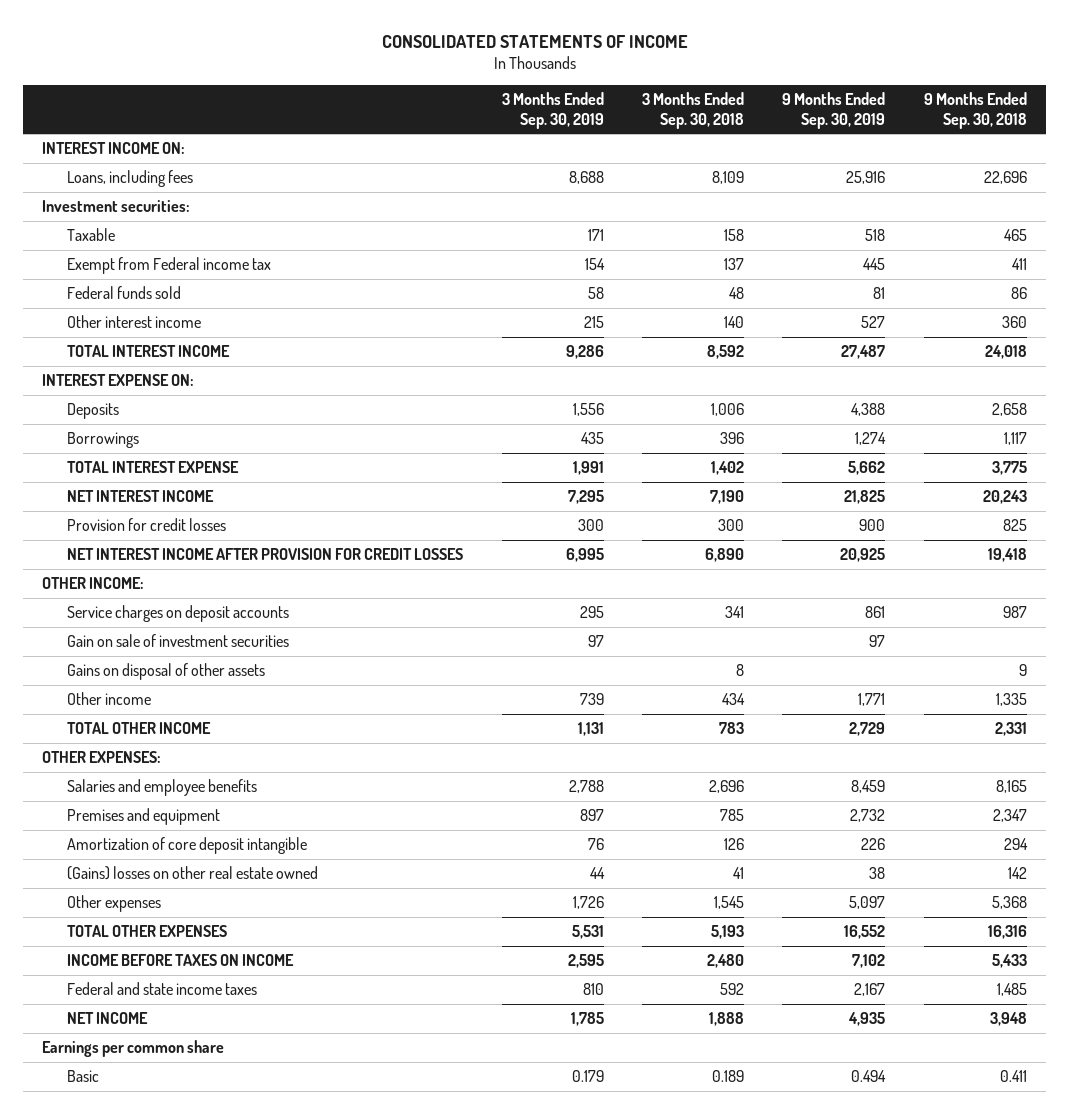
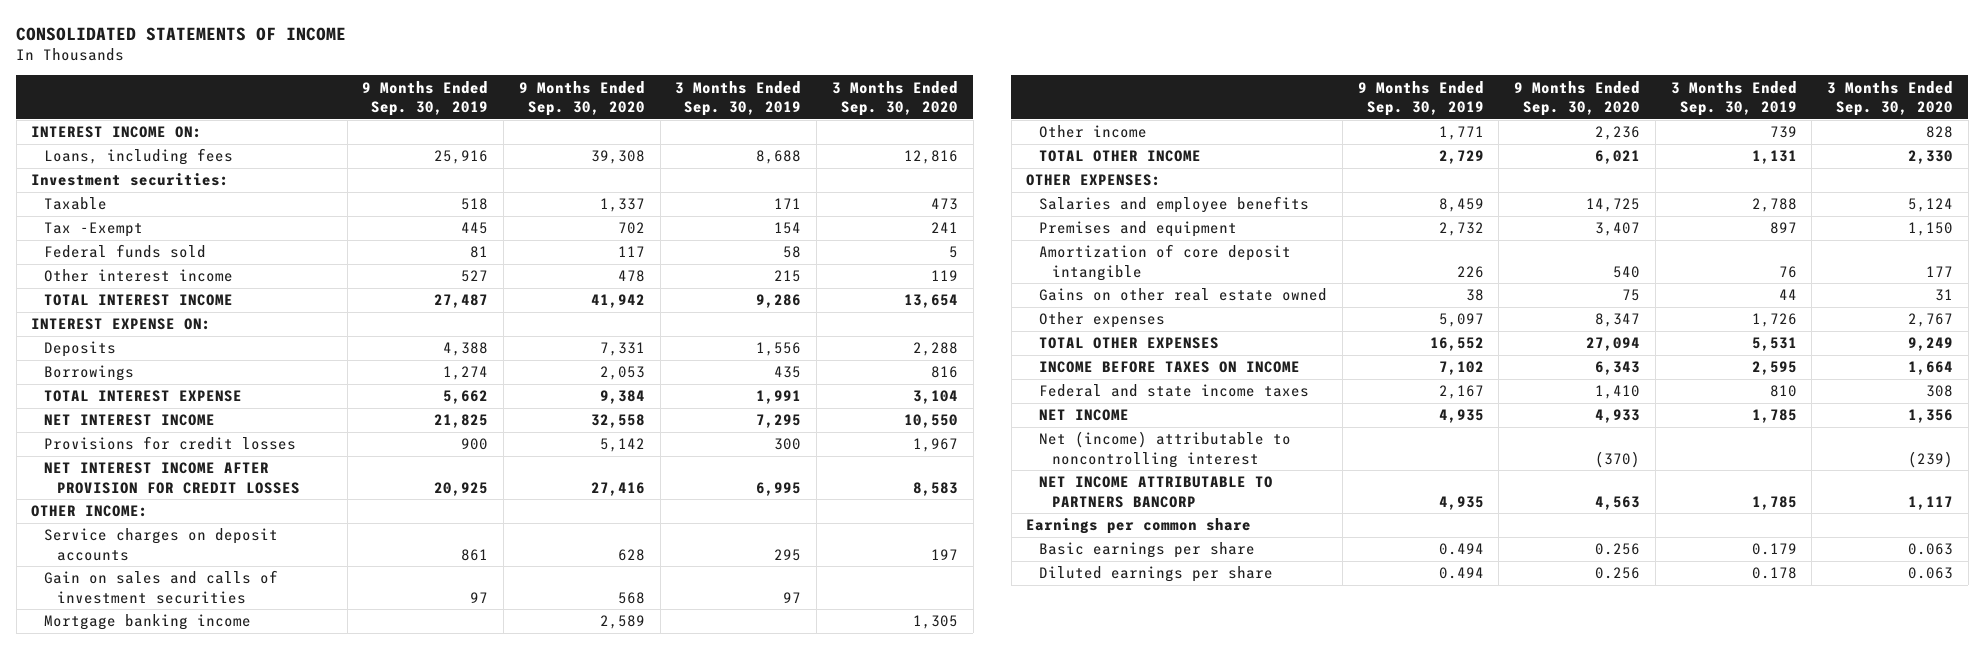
- | 3 Months Ended Sep. 30, 2019 | 3 Months Ended Sep. 30, 2018 | 9 Months Ended Sep. 30, 2019 | 9 Months Ended Sep. 30, 2018
+ | 9 Months Ended Sep. 30, 2019 | 9 Months Ended Sep. 30, 2020 | 3 Months Ended Sep. 30, 2019 | 3 Months Ended Sep. 30, 2020
- Exempt from Federal income tax | 154 | 137 | 445 | 411
+ Tax -Exempt | 445 | 702 | 154 | 241
- Provision for credit losses | 300 | 300 | 900 | 825
+ Provisions for credit losses | 900 | 5,142 | 300 | 1,967
- Gain on sale of investment securities | 97 | | 97 |
- Gains on disposal of other assets | | 8 | | 9
+ Gain on sales and calls of investment securities | 97 | 568 | 97 |
+ Mortgage banking income | | 2,589 | | 1,305
- (Gains) losses on other real estate owned | 44 | 41 | 38 | 142
+ Gains on other real estate owned | 38 | 75 | 44 | 31
+ Net (income) attributable to noncontrolling interest | | (370) | | (239)
+ NET INCOME ATTRIBUTABLE TO PARTNERS BANCORP | 4,935 | 4,563 | 1,785 | 1,117
- Basic | 0.179 | 0.189 | 0.494 | 0.411
+ Basic earnings per share | 0.494 | 0.256 | 0.179 | 0.063
+ Diluted earnings per share | 0.494 | 0.256 | 0.178 | 0.063

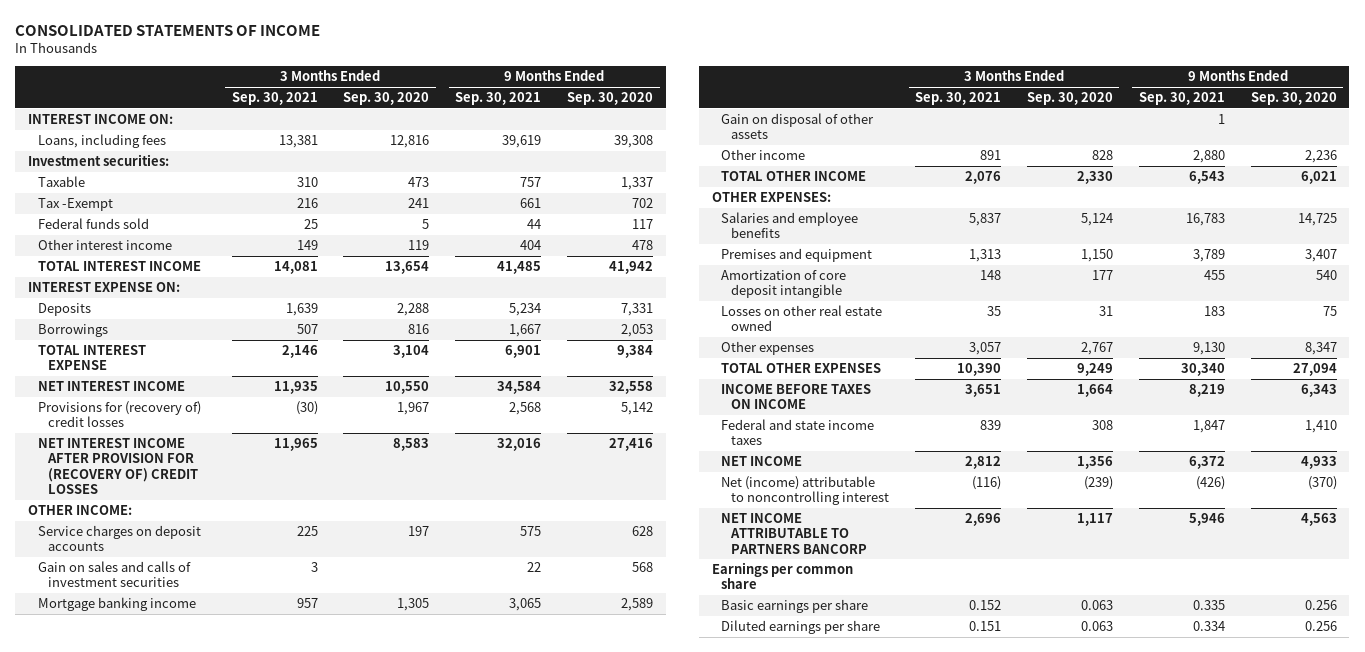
- | 9 Months Ended Sep. 30, 2019 | 9 Months Ended Sep. 30, 2020 | 3 Months Ended Sep. 30, 2019 | 3 Months Ended Sep. 30, 2020
+ | 3 Months Ended Sep. 30, 2021 | 3 Months Ended Sep. 30, 2020 | 9 Months Ended Sep. 30, 2021 | 9 Months Ended Sep. 30, 2020
- Provisions for credit losses | 900 | 5,142 | 300 | 1,967
- NET INTEREST INCOME AFTER PROVISION FOR CREDIT LOSSES | 20,925 | 27,416 | 6,995 | 8,583
+ Provisions for (recovery of) credit losses | (30) | 1,967 | 2,568 | 5,142
+ NET INTEREST INCOME AFTER PROVISION FOR (RECOVERY OF) CREDIT LOSSES | 11,965 | 8,583 | 32,016 | 27,416
+ Gain on disposal of other assets | | | 1 |
- Gains on other real estate owned | 38 | 75 | 44 | 31
+ Losses on other real estate owned | 35 | 31 | 183 | 75

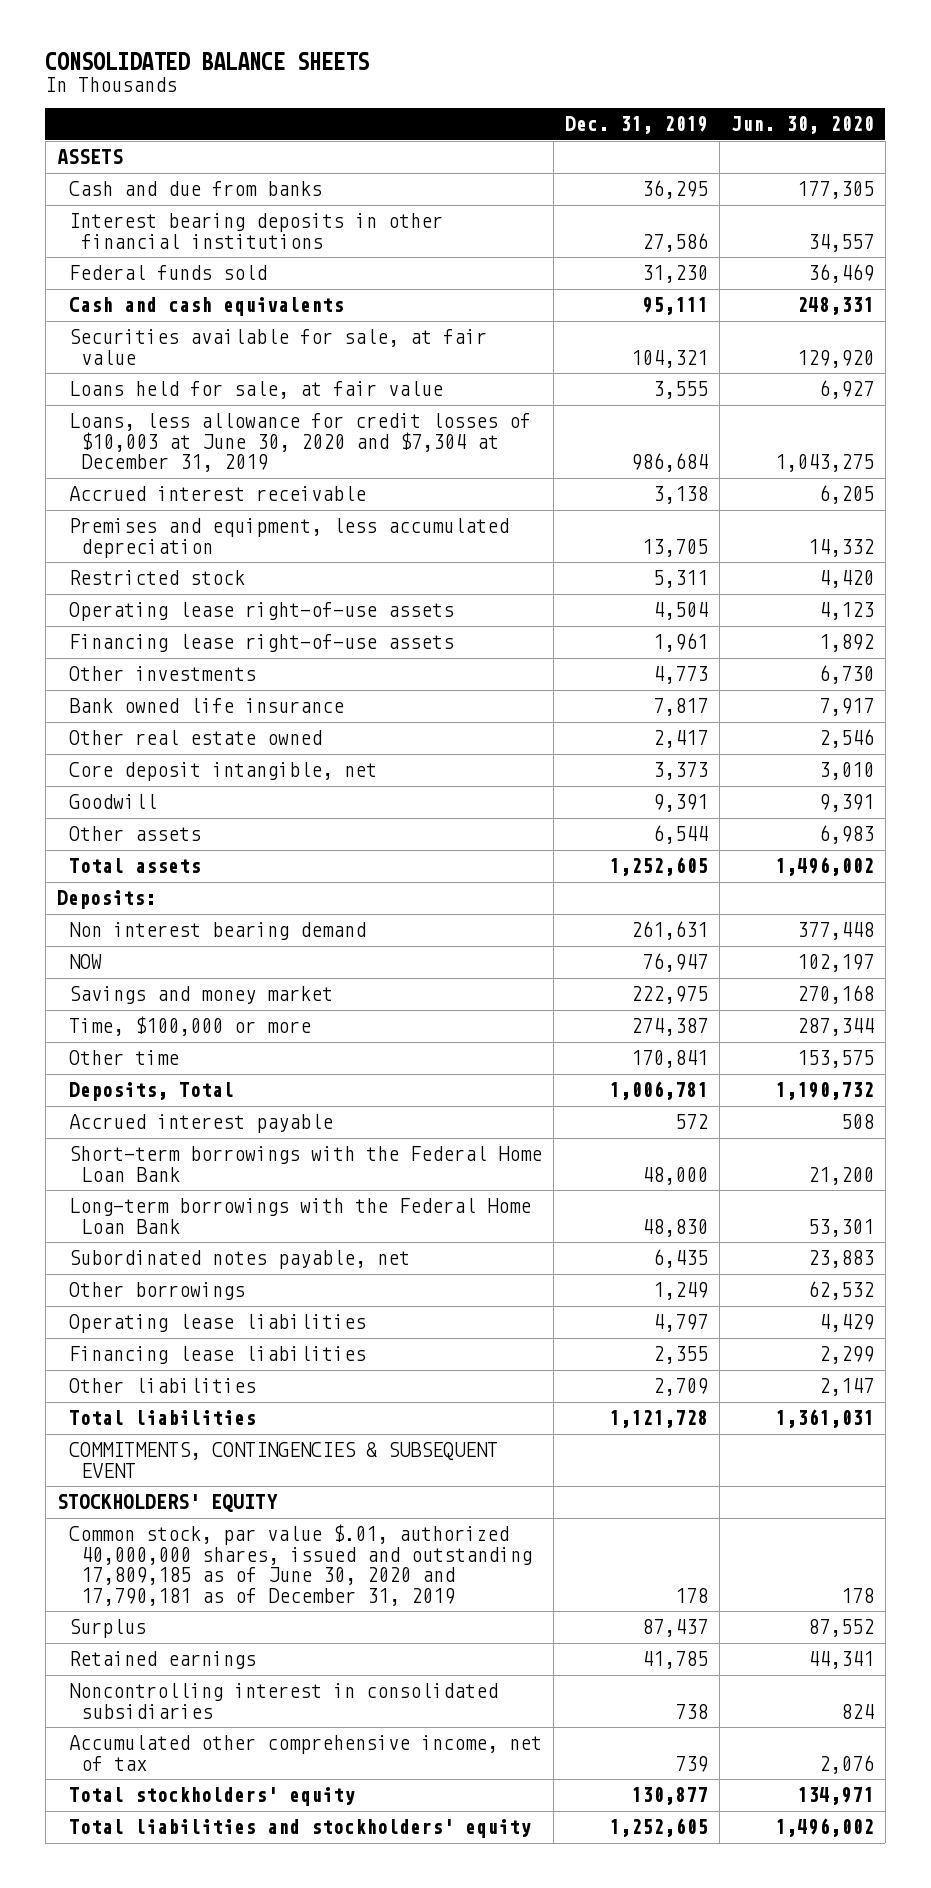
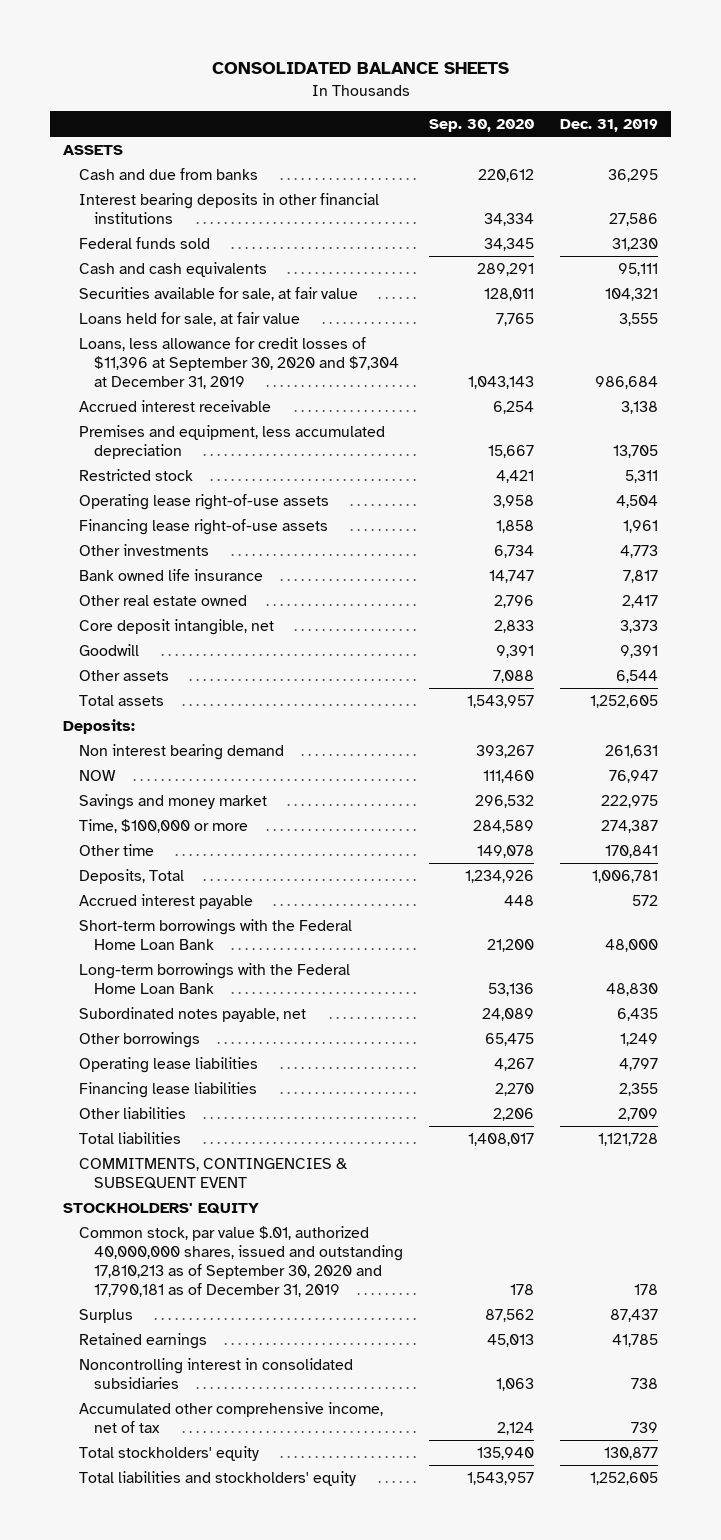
- | Dec. 31, 2019 | Jun. 30, 2020
+ | Sep. 30, 2020 | Dec. 31, 2019
- Loans, less allowance for credit losses of $10,003 at June 30, 2020 and $7,304 at December 31, 2019 | 986,684 | 1,043,275
+ Loans, less allowance for credit losses of $11,396 at September 30, 2020 and $7,304 at December 31, 2019 | 1,043,143 | 986,684
- Common stock, par value $.01, authorized 40,000,000 shares, issued and outstanding 17,809,185 as of June 30, 2020 and 17,790,181 as of December 31, 2019 | 178 | 178
+ Common stock, par value $.01, authorized 40,000,000 shares, issued and outstanding 17,810,213 as of September 30, 2020 and 17,790,181 as of December 31, 2019 | 178 | 178

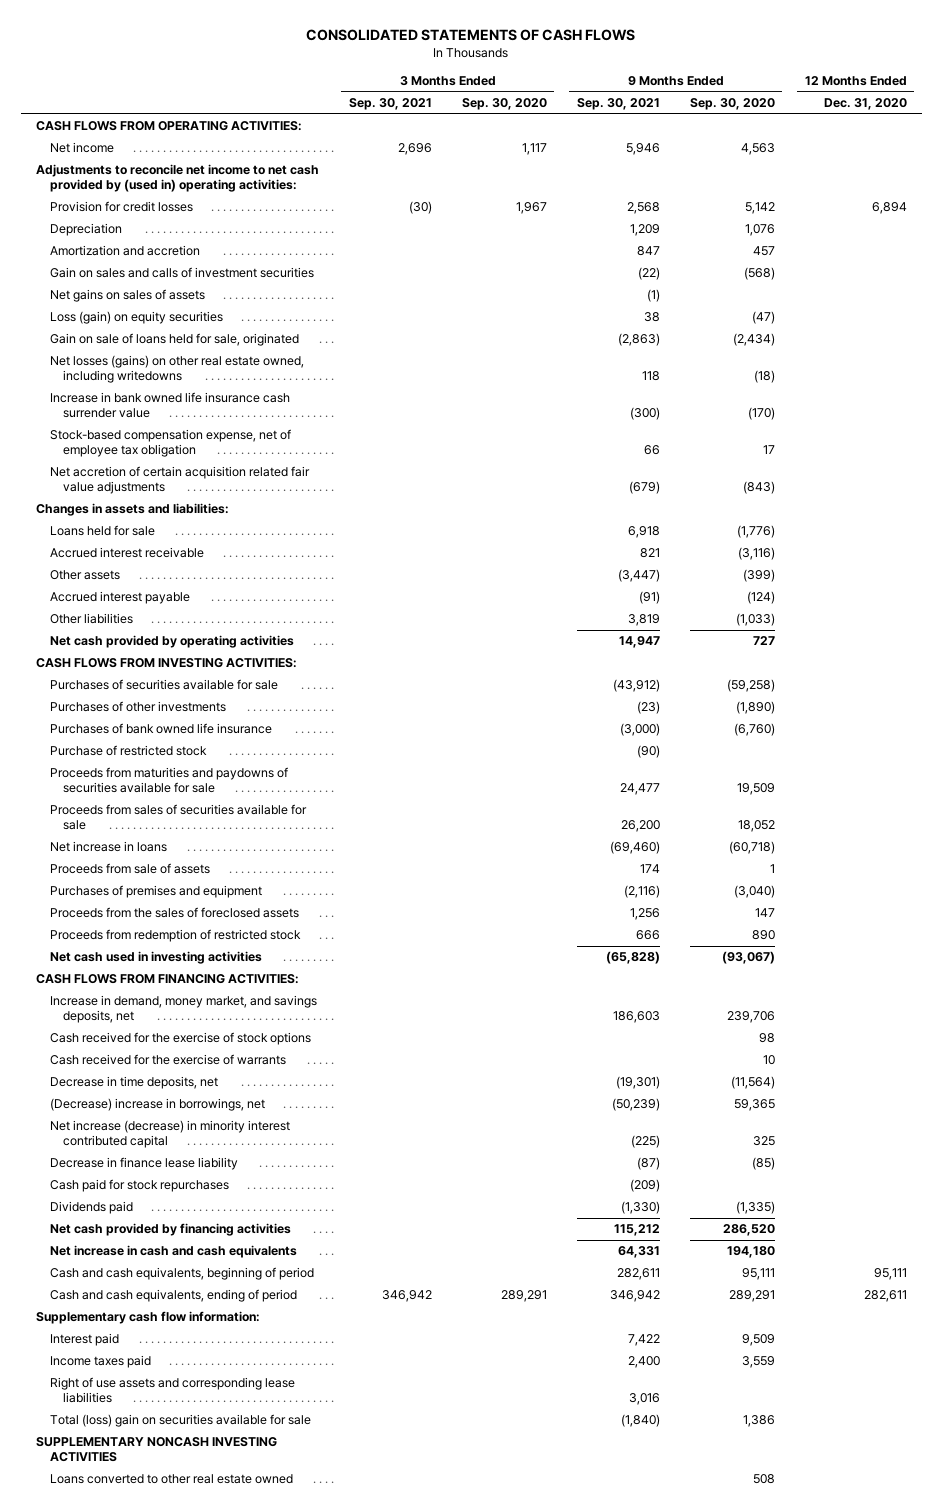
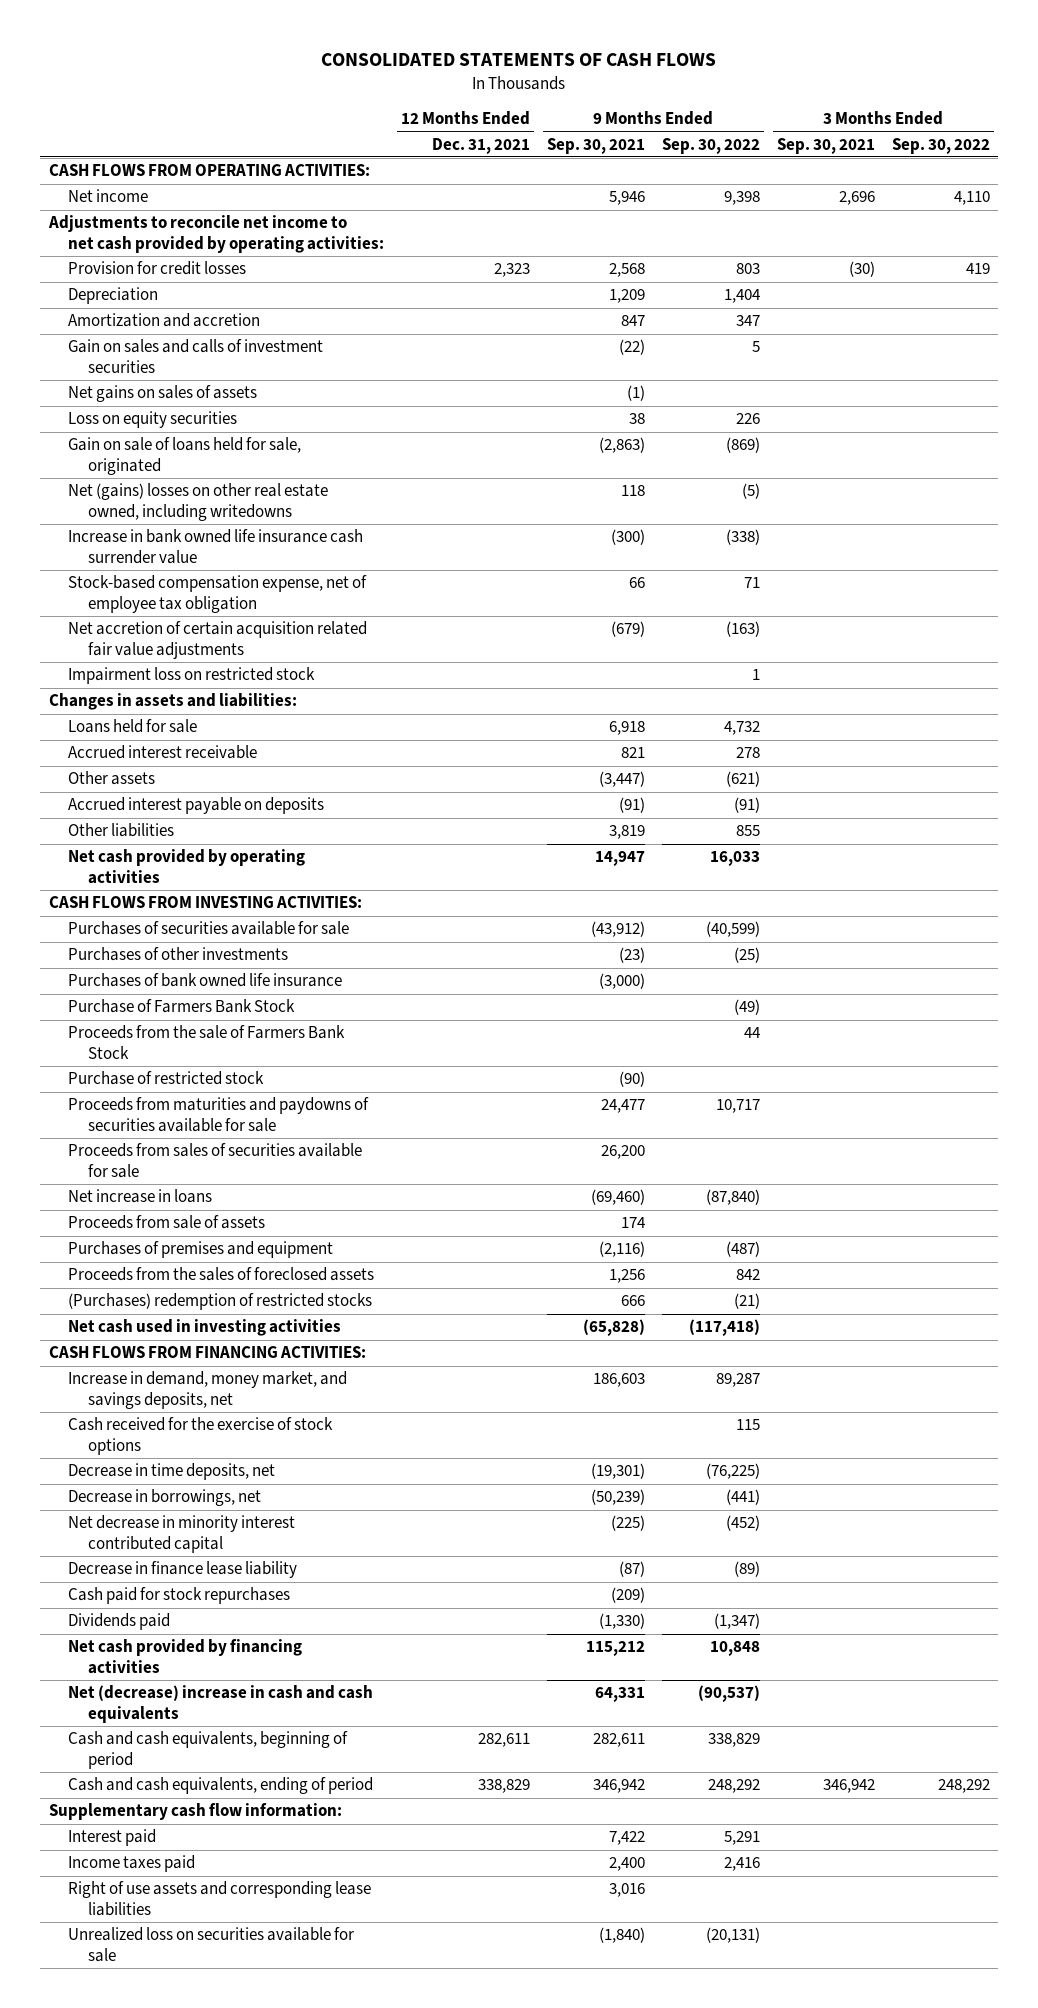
- | 3 Months Ended Sep. 30, 2021 | 3 Months Ended Sep. 30, 2020 | 9 Months Ended Sep. 30, 2021 | 9 Months Ended Sep. 30, 2020 | 12 Months Ended Dec. 31, 2020
+ | 12 Months Ended Dec. 31, 2021 | 9 Months Ended Sep. 30, 2021 | 9 Months Ended Sep. 30, 2022 | 3 Months Ended Sep. 30, 2021 | 3 Months Ended Sep. 30, 2022
- Adjustments to reconcile net income to net cash provided by (used in) operating activities:
+ Adjustments to reconcile net income to net cash provided by operating activities:
- Loss (gain) on equity securities | | | 38 | (47) |
+ Loss on equity securities | | 38 | 226 | |
- Net losses (gains) on other real estate owned, including writedowns | | | 118 | (18) |
+ Net (gains) losses on other real estate owned, including writedowns | | 118 | (5) | |
+ Impairment loss on restricted stock | | | 1 | |
- Accrued interest payable | | | (91) | (124) |
+ Accrued interest payable on deposits | | (91) | (91) | |
+ Purchase of Farmers Bank Stock | | | (49) | |
+ Proceeds from the sale of Farmers Bank Stock | | | 44 | |
- Proceeds from redemption of restricted stock | | | 666 | 890 |
+ (Purchases) redemption of restricted stocks | | 666 | (21) | |
- Cash received for the exercise of warrants | | | | 10 |
- (Decrease) increase in borrowings, net | | | (50,239) | 59,365 |
- Net increase (decrease) in minority interest contributed capital | | | (225) | 325 |
+ Decrease in borrowings, net | | (50,239) | (441) | |
+ Net decrease in minority interest contributed capital | | (225) | (452) | |
- Net increase in cash and cash equivalents | | | 64,331 | 194,180 |
+ Net (decrease) increase in cash and cash equivalents | | 64,331 | (90,537) | |
- Total (loss) gain on securities available for sale | | | (1,840) | 1,386 |
- SUPPLEMENTARY NONCASH INVESTING ACTIVITIES
- Loans converted to other real estate owned | | | | 508 |
+ Unrealized loss on securities available for sale | | (1,840) | (20,131) | |

